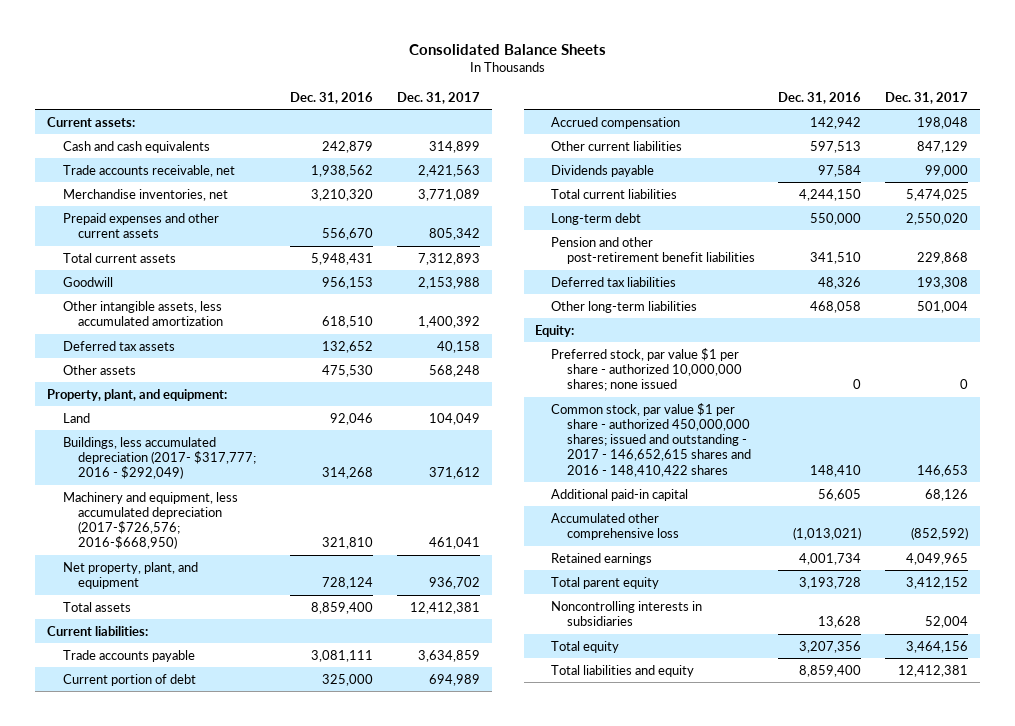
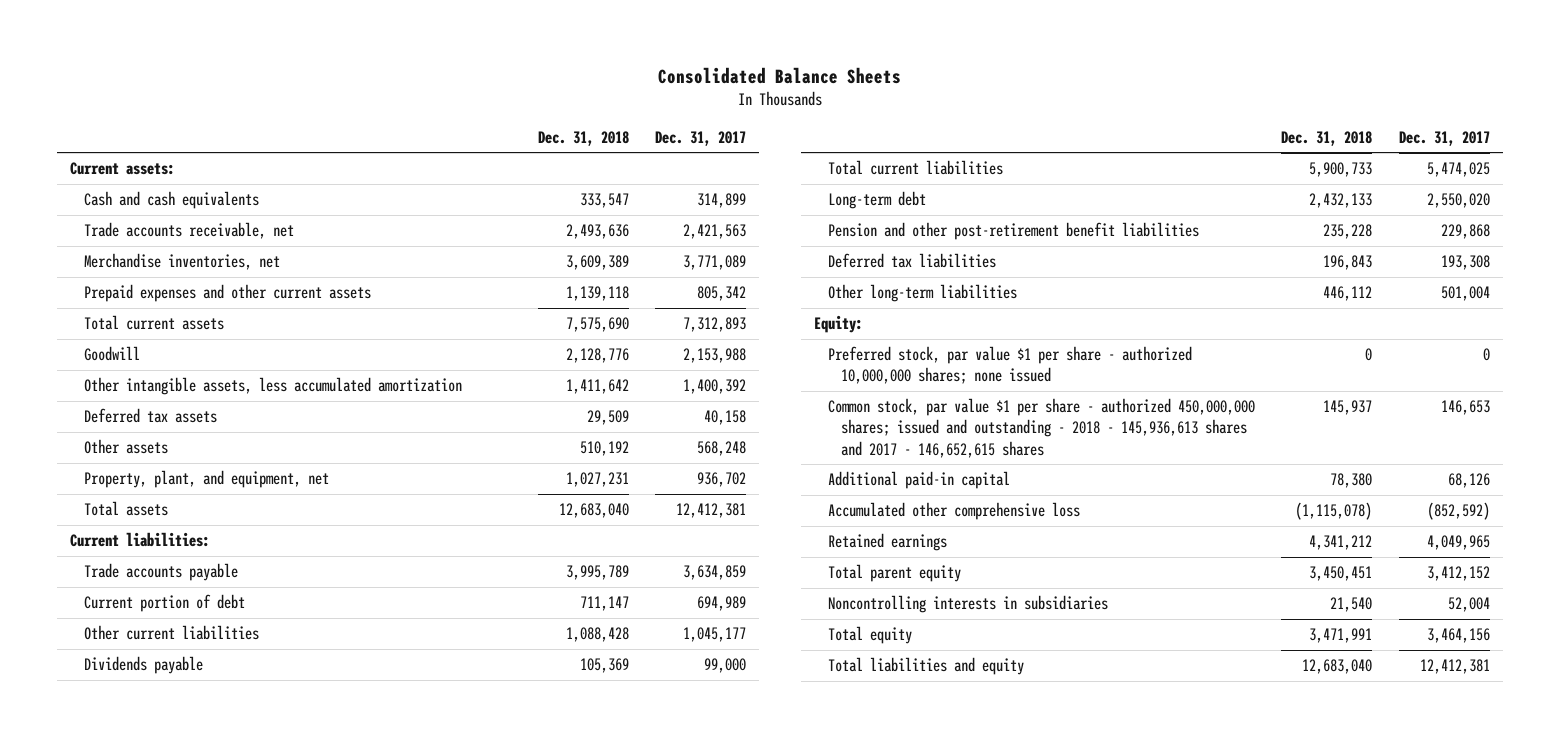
- | Dec. 31, 2016 | Dec. 31, 2017
+ | Dec. 31, 2018 | Dec. 31, 2017
- Property, plant, and equipment:
- Land | 92,046 | 104,049
- Buildings, less accumulated depreciation (2017- $317,777; 2016 - $292,049) | 314,268 | 371,612
- Machinery and equipment, less accumulated depreciation (2017-$726,576; 2016-$668,950) | 321,810 | 461,041
- Net property, plant, and equipment | 728,124 | 936,702
+ Property, plant, and equipment, net | 1,027,231 | 936,702
- Accrued compensation | 142,942 | 198,048
- Other current liabilities | 597,513 | 847,129
+ Other current liabilities | 1,088,428 | 1,045,177
- Common stock, par value $1 per share - authorized 450,000,000 shares; issued and outstanding - 2017 - 146,652,615 shares and 2016 - 148,410,422 shares | 148,410 | 146,653
+ Common stock, par value $1 per share - authorized 450,000,000 shares; issued and outstanding - 2018 - 145,936,613 shares and 2017 - 146,652,615 shares | 145,937 | 146,653

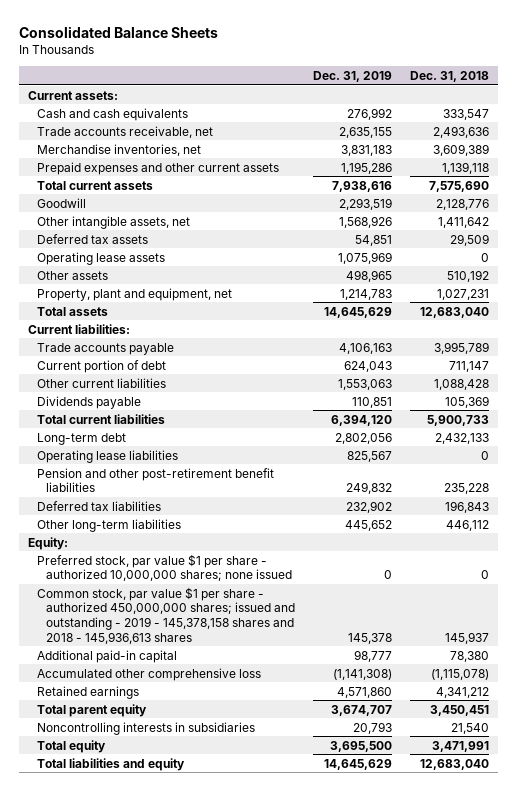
- | Dec. 31, 2018 | Dec. 31, 2017
+ | Dec. 31, 2019 | Dec. 31, 2018
- Other intangible assets, less accumulated amortization | 1,411,642 | 1,400,392
+ Other intangible assets, net | 1,568,926 | 1,411,642
+ Operating lease assets | 1,075,969 | 0
- Property, plant, and equipment, net | 1,027,231 | 936,702
+ Property, plant and equipment, net | 1,214,783 | 1,027,231
+ Operating lease liabilities | 825,567 | 0
- Common stock, par value $1 per share - authorized 450,000,000 shares; issued and outstanding - 2018 - 145,936,613 shares and 2017 - 146,652,615 shares | 145,937 | 146,653
+ Common stock, par value $1 per share - authorized 450,000,000 shares; issued and outstanding - 2019 - 145,378,158 shares and 2018 - 145,936,613 shares | 145,378 | 145,937

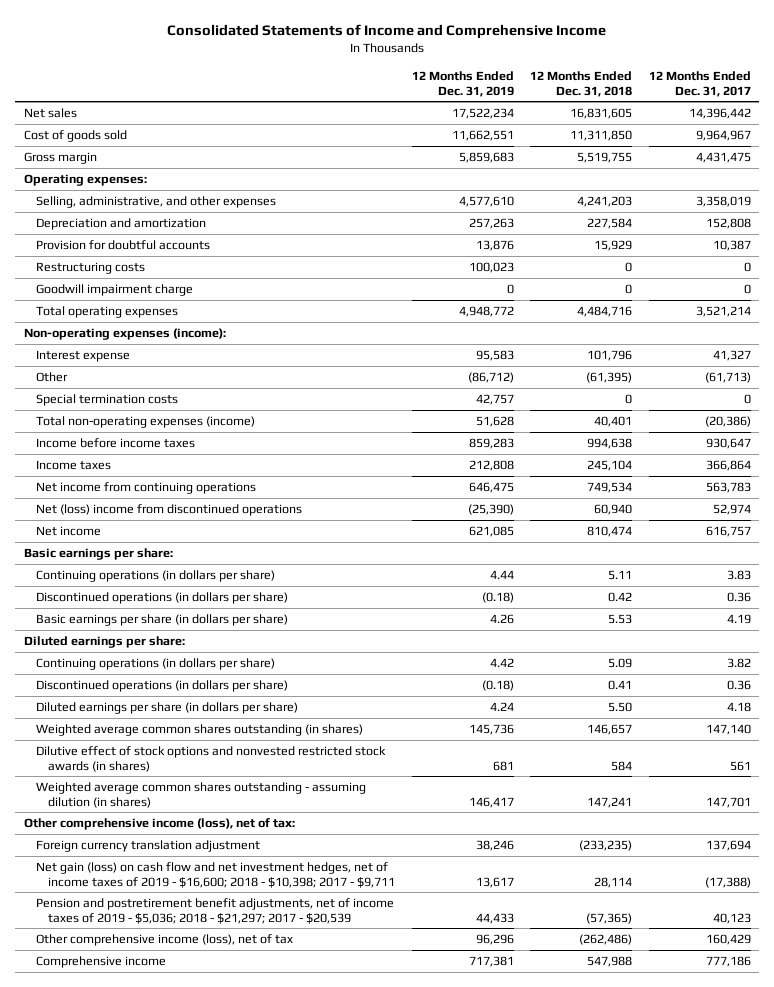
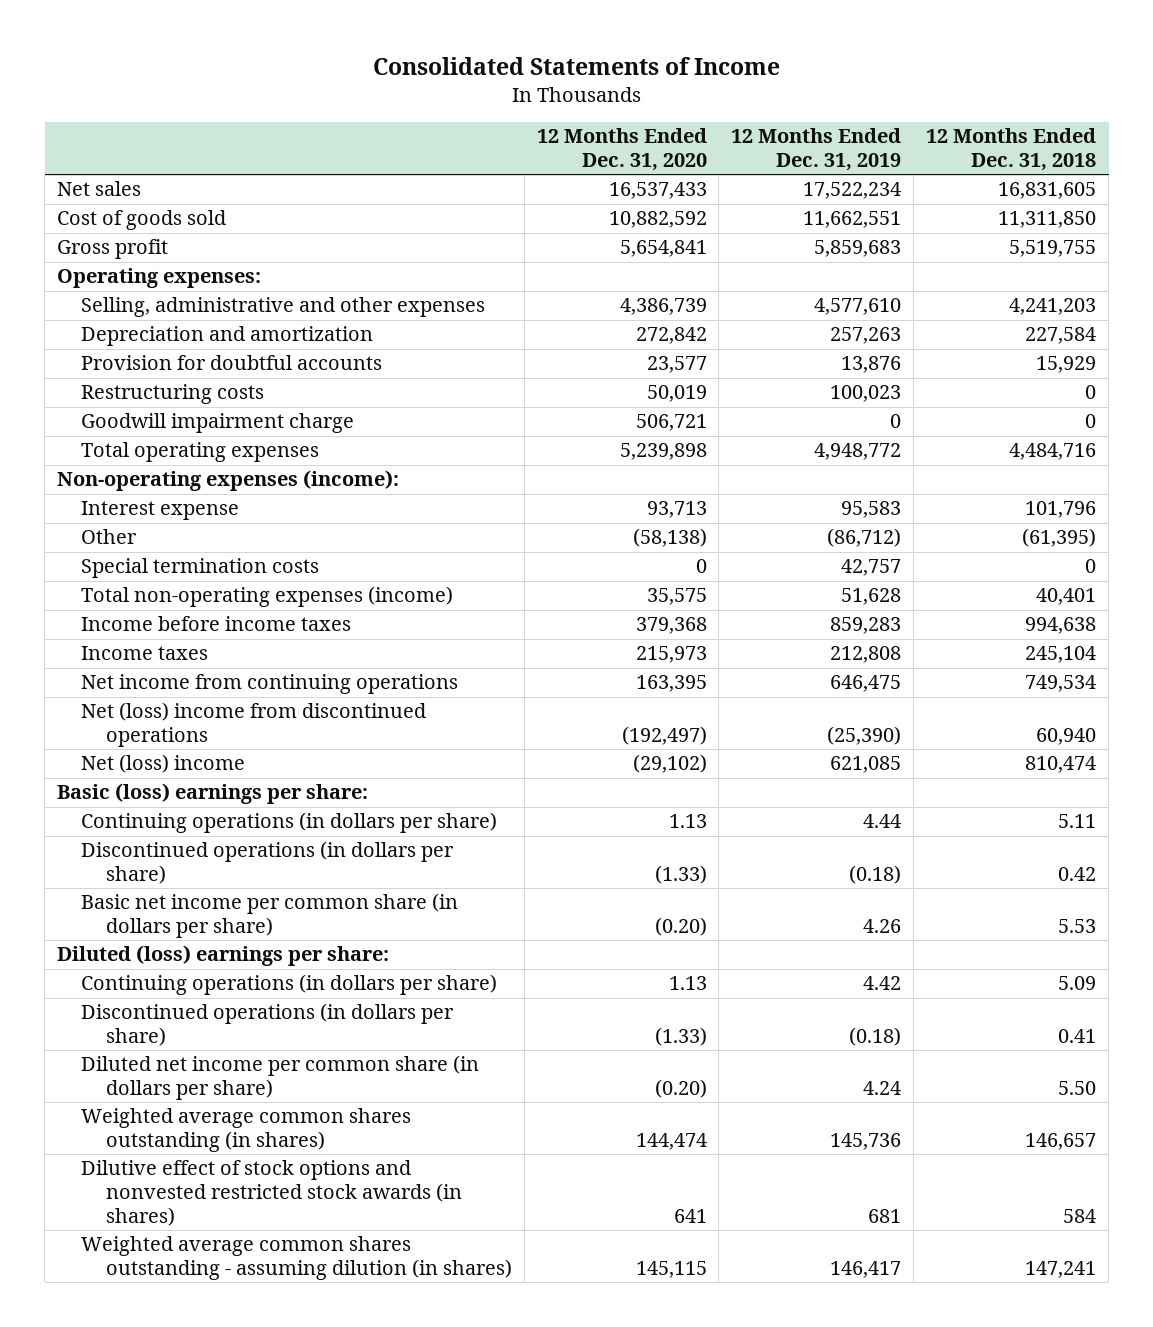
- Consolidated Statements of Income and Comprehensive Income
+ Consolidated Statements of Income
- | 12 Months Ended Dec. 31, 2019 | 12 Months Ended Dec. 31, 2018 | 12 Months Ended Dec. 31, 2017
+ | 12 Months Ended Dec. 31, 2020 | 12 Months Ended Dec. 31, 2019 | 12 Months Ended Dec. 31, 2018
- Gross margin | 5,859,683 | 5,519,755 | 4,431,475
+ Gross profit | 5,654,841 | 5,859,683 | 5,519,755
- Selling, administrative, and other expenses | 4,577,610 | 4,241,203 | 3,358,019
+ Selling, administrative and other expenses | 4,386,739 | 4,577,610 | 4,241,203
- Net income | 621,085 | 810,474 | 616,757
- Basic earnings per share:
+ Net (loss) income | (29,102) | 621,085 | 810,474
+ Basic (loss) earnings per share:
- Basic earnings per share (in dollars per share) | 4.26 | 5.53 | 4.19
- Diluted earnings per share:
+ Basic net income per common share (in dollars per share) | (0.20) | 4.26 | 5.53
+ Diluted (loss) earnings per share:
- Diluted earnings per share (in dollars per share) | 4.24 | 5.50 | 4.18
+ Diluted net income per common share (in dollars per share) | (0.20) | 4.24 | 5.50
- Other comprehensive income (loss), net of tax:
- Foreign currency translation adjustment | 38,246 | (233,235) | 137,694
- Net gain (loss) on cash flow and net investment hedges, net of income taxes of 2019 - $16,600; 2018 - $10,398; 2017 - $9,711 | 13,617 | 28,114 | (17,388)
- Pension and postretirement benefit adjustments, net of income taxes of 2019 - $5,036; 2018 - $21,297; 2017 - $20,539 | 44,433 | (57,365) | 40,123
- Other comprehensive income (loss), net of tax | 96,296 | (262,486) | 160,429
- Comprehensive income | 717,381 | 547,988 | 777,186

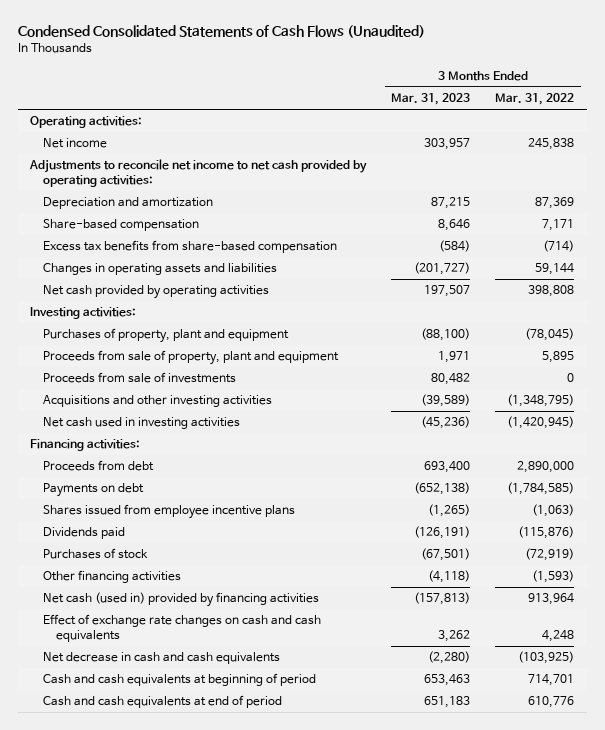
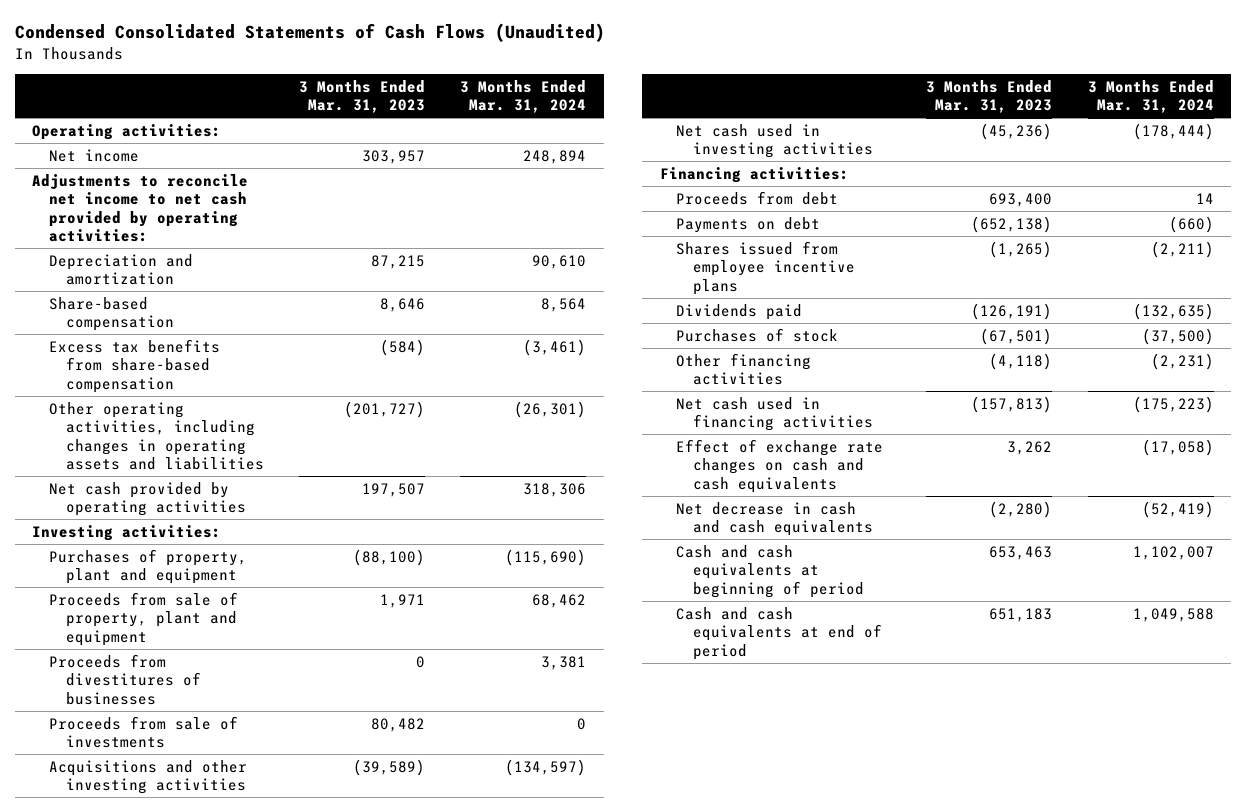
- | 3 Months Ended Mar. 31, 2023 | 3 Months Ended Mar. 31, 2022
+ | 3 Months Ended Mar. 31, 2023 | 3 Months Ended Mar. 31, 2024
- Changes in operating assets and liabilities | (201,727) | 59,144
+ Other operating activities, including changes in operating assets and liabilities | (201,727) | (26,301)
+ Proceeds from divestitures of businesses | 0 | 3,381
- Net cash (used in) provided by financing activities | (157,813) | 913,964
+ Net cash used in financing activities | (157,813) | (175,223)

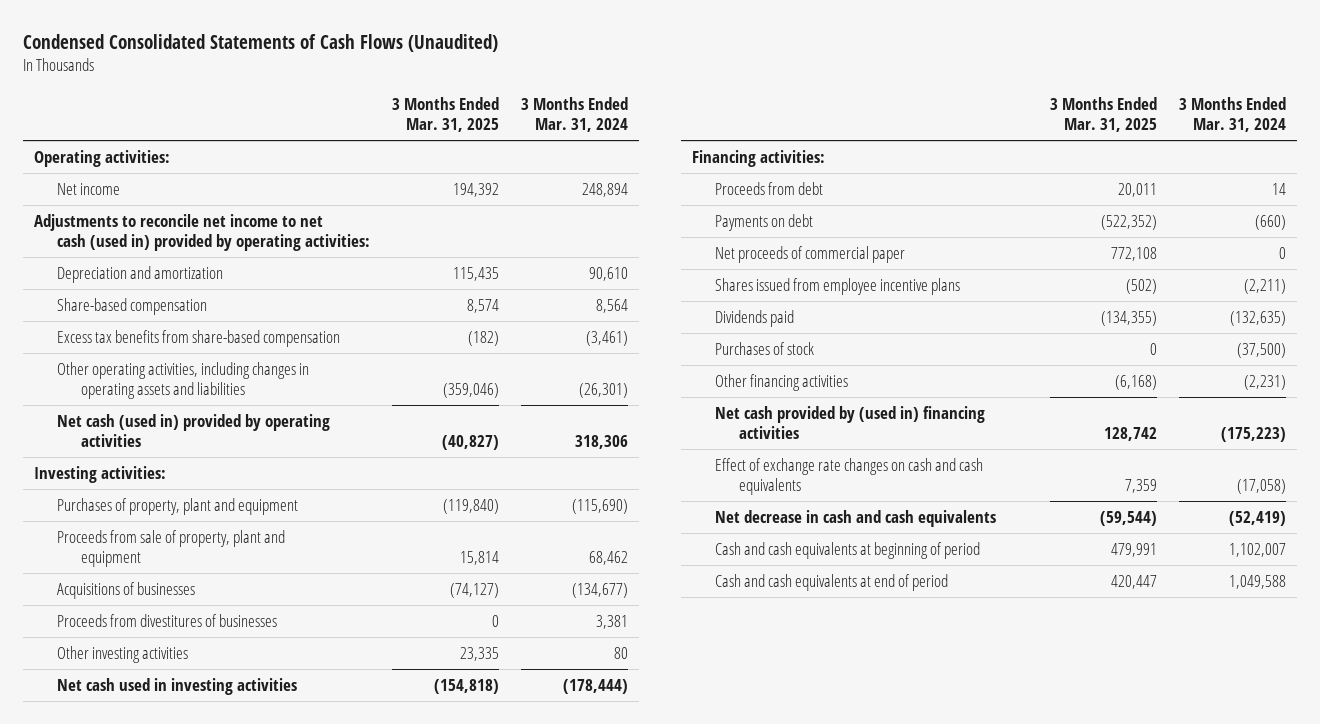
- | 3 Months Ended Mar. 31, 2023 | 3 Months Ended Mar. 31, 2024
+ | 3 Months Ended Mar. 31, 2025 | 3 Months Ended Mar. 31, 2024
- Adjustments to reconcile net income to net cash provided by operating activities:
+ Adjustments to reconcile net income to net cash (used in) provided by operating activities:
- Net cash provided by operating activities | 197,507 | 318,306
+ Net cash (used in) provided by operating activities | (40,827) | 318,306
+ Acquisitions of businesses | (74,127) | (134,677)
- Proceeds from sale of investments | 80,482 | 0
- Acquisitions and other investing activities | (39,589) | (134,597)
+ Other investing activities | 23,335 | 80
+ Net proceeds of commercial paper | 772,108 | 0
- Net cash used in financing activities | (157,813) | (175,223)
+ Net cash provided by (used in) financing activities | 128,742 | (175,223)

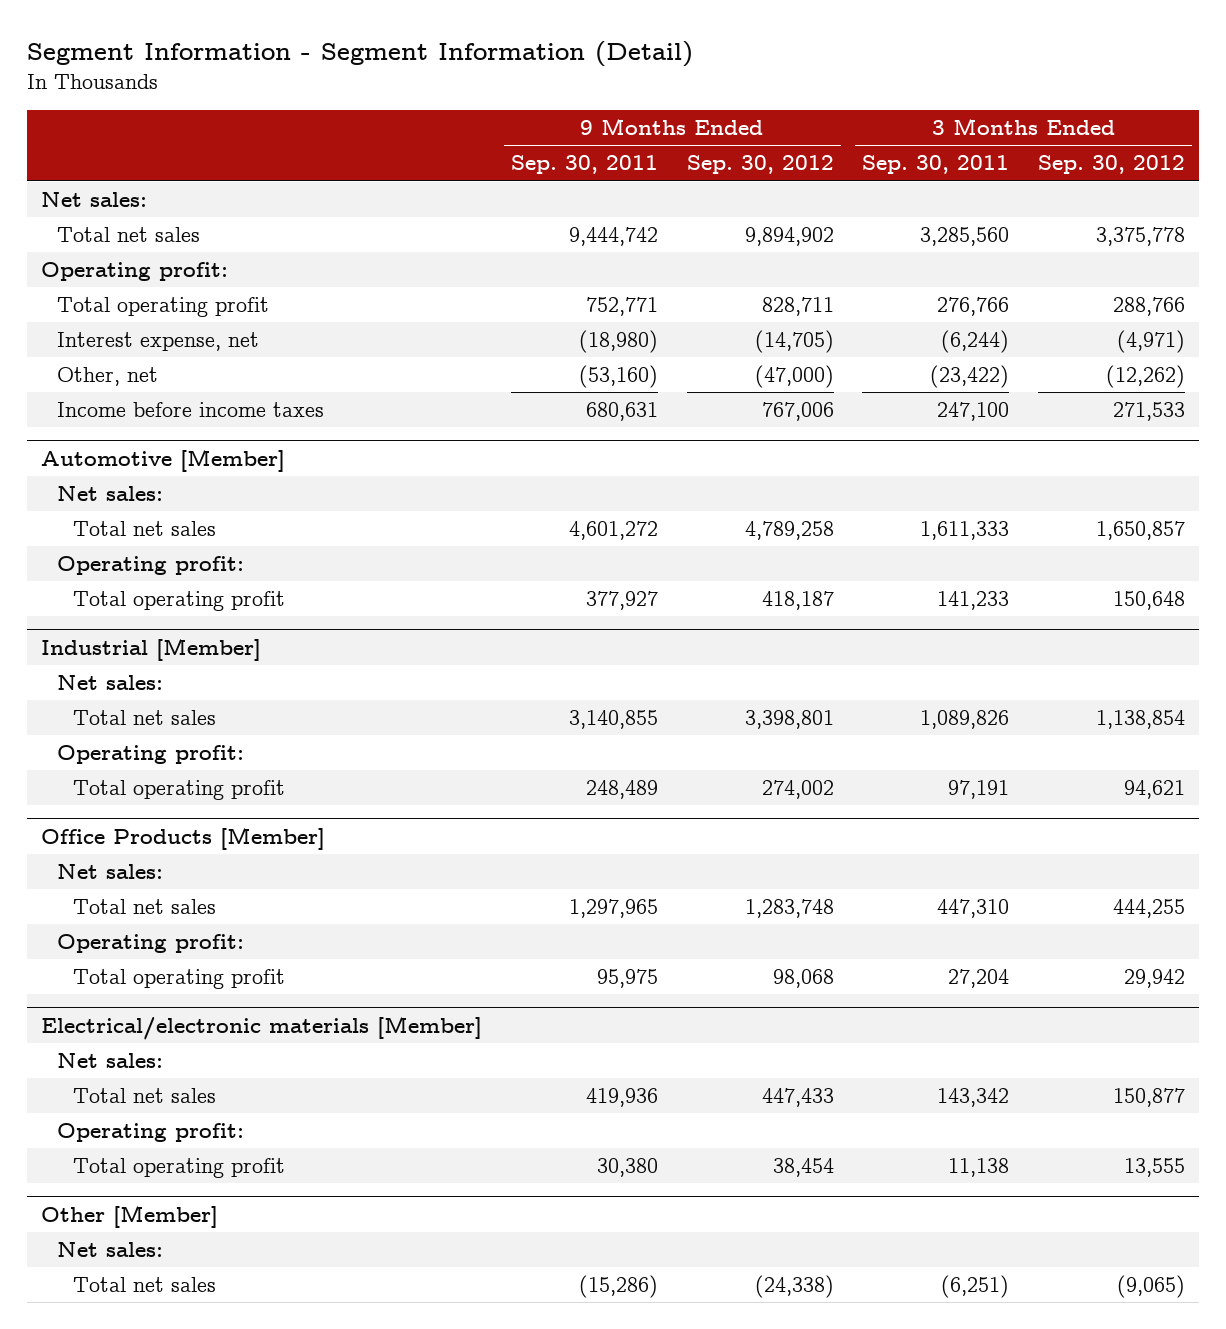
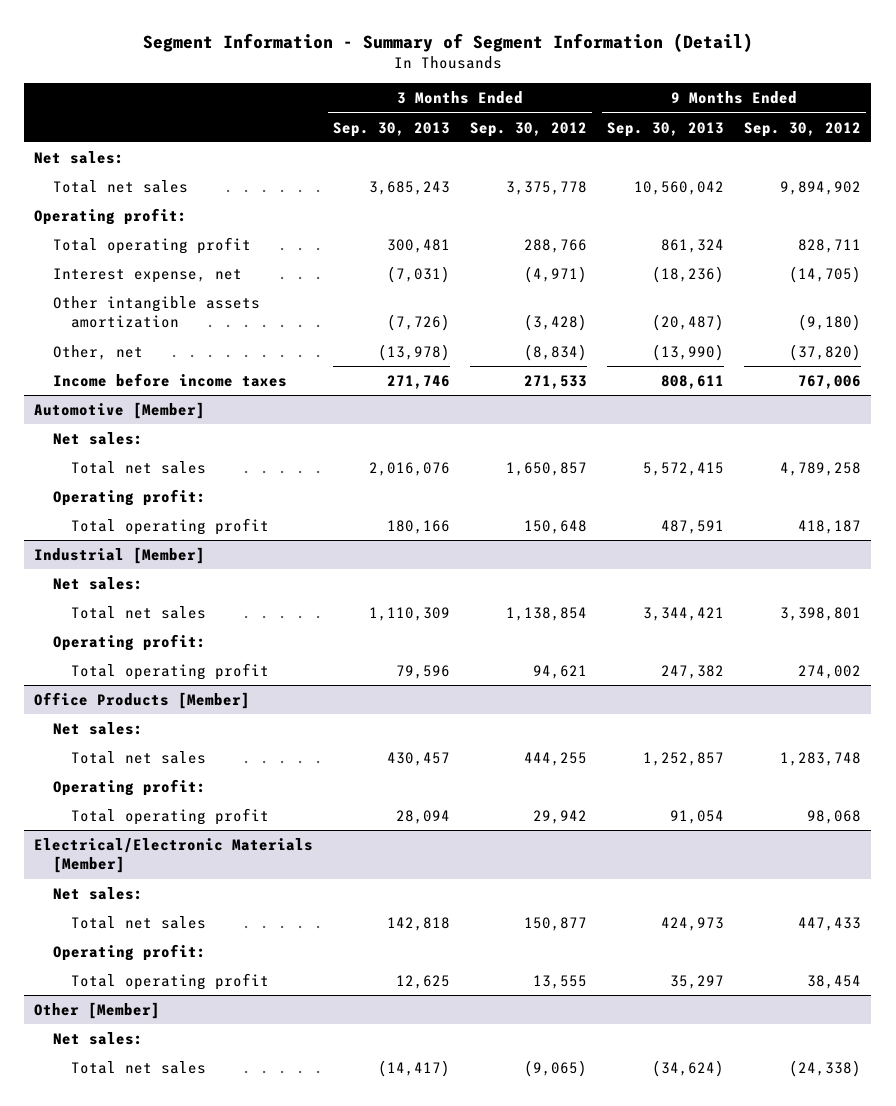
- Segment Information - Segment Information (Detail)
+ Segment Information - Summary of Segment Information (Detail)
- | 9 Months Ended Sep. 30, 2011 | 9 Months Ended Sep. 30, 2012 | 3 Months Ended Sep. 30, 2011 | 3 Months Ended Sep. 30, 2012
+ | 3 Months Ended Sep. 30, 2013 | 3 Months Ended Sep. 30, 2012 | 9 Months Ended Sep. 30, 2013 | 9 Months Ended Sep. 30, 2012
- Other, net | (53,160) | (47,000) | (23,422) | (12,262)
+ Other intangible assets amortization | (7,726) | (3,428) | (20,487) | (9,180)
+ Other, net | (13,978) | (8,834) | (13,990) | (37,820)
- Electrical/electronic materials [Member]
+ Electrical/Electronic Materials [Member]

